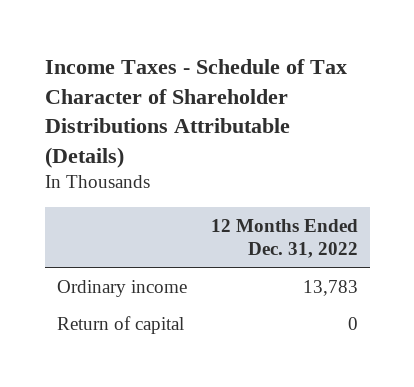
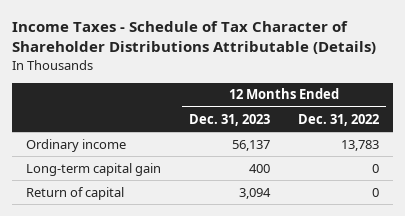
- | 12 Months Ended Dec. 31, 2022
+ | 12 Months Ended Dec. 31, 2023 | 12 Months Ended Dec. 31, 2022
+ Long-term capital gain | 400 | 0

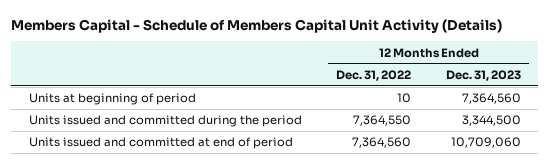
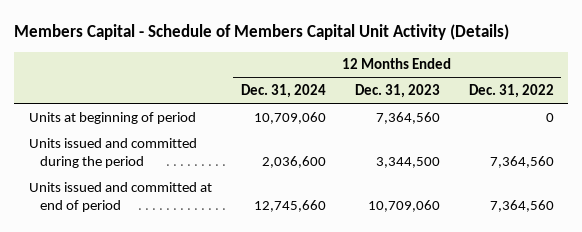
- | 12 Months Ended Dec. 31, 2022 | 12 Months Ended Dec. 31, 2023
+ | 12 Months Ended Dec. 31, 2024 | 12 Months Ended Dec. 31, 2023 | 12 Months Ended Dec. 31, 2022
- Units at beginning of period | 10 | 7,364,560
- Units issued and committed during the period | 7,364,550 | 3,344,500
+ Units at beginning of period | 10,709,060 | 7,364,560 | 0
+ Units issued and committed during the period | 2,036,600 | 3,344,500 | 7,364,560

